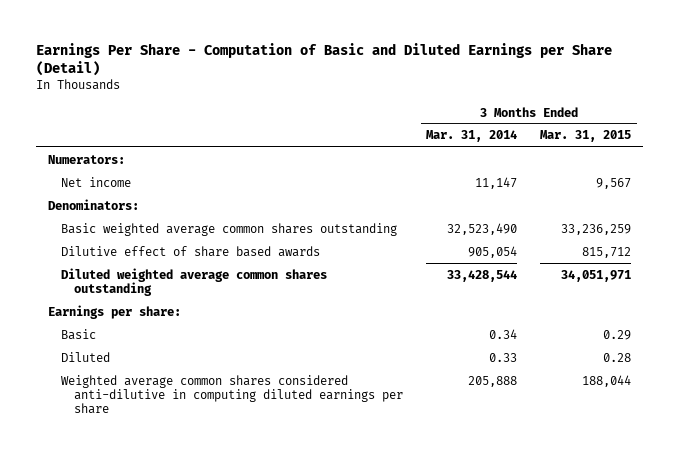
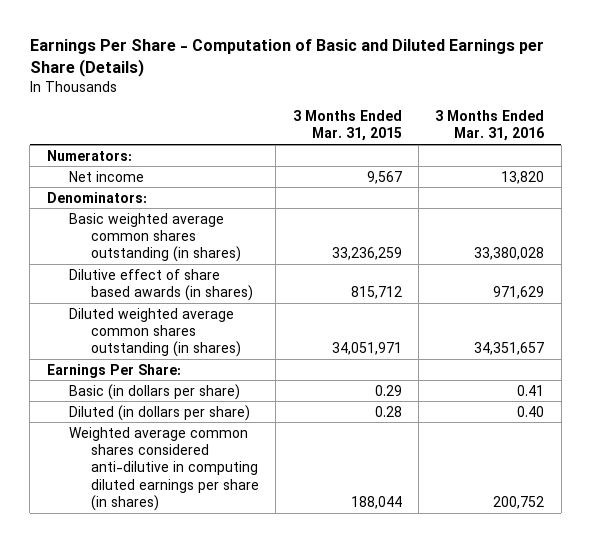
- Earnings Per Share - Computation of Basic and Diluted Earnings per Share (Detail)
+ Earnings Per Share - Computation of Basic and Diluted Earnings per Share (Details)
- | 3 Months Ended Mar. 31, 2014 | 3 Months Ended Mar. 31, 2015
+ | 3 Months Ended Mar. 31, 2015 | 3 Months Ended Mar. 31, 2016
- Basic weighted average common shares outstanding | 32,523,490 | 33,236,259
- Dilutive effect of share based awards | 905,054 | 815,712
- Diluted weighted average common shares outstanding | 33,428,544 | 34,051,971
- Earnings per share:
- Basic | 0.34 | 0.29
- Diluted | 0.33 | 0.28
- Weighted average common shares considered anti-dilutive in computing diluted earnings per share | 205,888 | 188,044
+ Basic weighted average common shares outstanding (in shares) | 33,236,259 | 33,380,028
+ Dilutive effect of share based awards (in shares) | 815,712 | 971,629
+ Diluted weighted average common shares outstanding (in shares) | 34,051,971 | 34,351,657
+ Earnings Per Share:
+ Basic (in dollars per share) | 0.29 | 0.41
+ Diluted (in dollars per share) | 0.28 | 0.40
+ Weighted average common shares considered anti-dilutive in computing diluted earnings per share (in shares) | 188,044 | 200,752

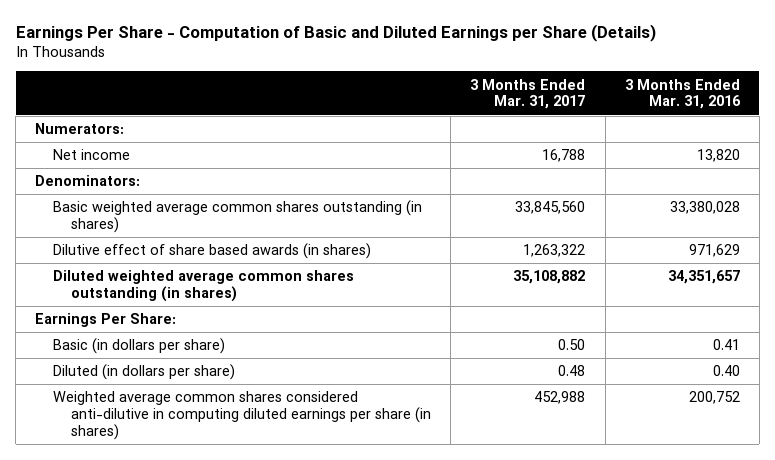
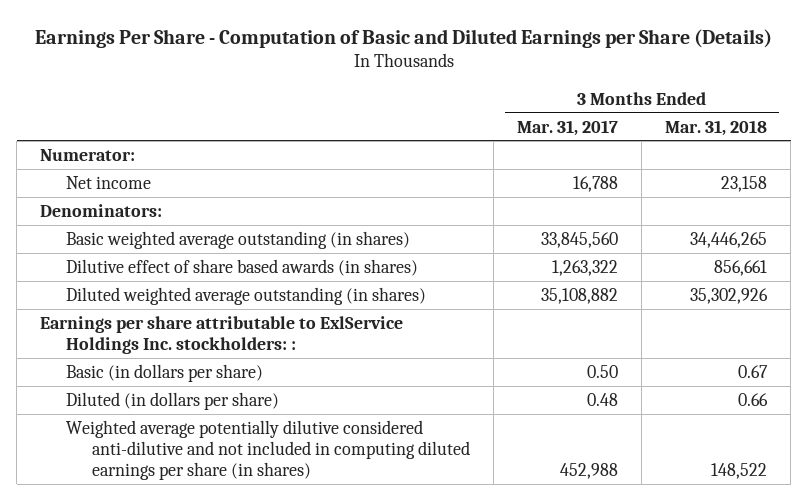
- | 3 Months Ended Mar. 31, 2017 | 3 Months Ended Mar. 31, 2016
+ | 3 Months Ended Mar. 31, 2017 | 3 Months Ended Mar. 31, 2018
- Numerators:
+ Numerator:
- Basic weighted average common shares outstanding (in shares) | 33,845,560 | 33,380,028
+ Basic weighted average outstanding (in shares) | 33,845,560 | 34,446,265
- Diluted weighted average common shares outstanding (in shares) | 35,108,882 | 34,351,657
- Earnings Per Share:
+ Diluted weighted average outstanding (in shares) | 35,108,882 | 35,302,926
+ Earnings per share attributable to ExlService Holdings Inc. stockholders: :
- Weighted average common shares considered anti-dilutive in computing diluted earnings per share (in shares) | 452,988 | 200,752
+ Weighted average potentially dilutive considered anti-dilutive and not included in computing diluted earnings per share (in shares) | 452,988 | 148,522

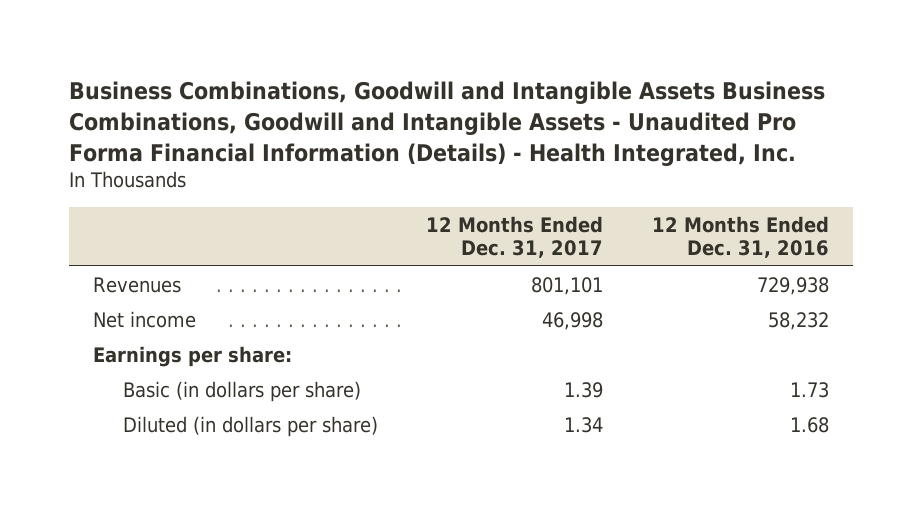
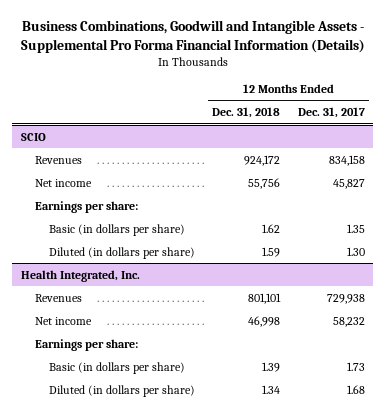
- Business Combinations, Goodwill and Intangible Assets Business Combinations, Goodwill and Intangible Assets - Unaudited Pro Forma Financial Information (Details) - Health Integrated, Inc.
+ Business Combinations, Goodwill and Intangible Assets - Supplemental Pro Forma Financial Information (Details)
- | 12 Months Ended Dec. 31, 2017 | 12 Months Ended Dec. 31, 2016
+ | 12 Months Ended Dec. 31, 2018 | 12 Months Ended Dec. 31, 2017
- Revenues | 801,101 | 729,938
- Net income | 46,998 | 58,232
+ SCIO
+ Revenues | 924,172 | 834,158
+ Net income | 55,756 | 45,827
- Basic (in dollars per share) | 1.39 | 1.73
- Diluted (in dollars per share) | 1.34 | 1.68
+ Basic (in dollars per share) | 1.62 | 1.35
+ Diluted (in dollars per share) | 1.59 | 1.30
+ Health Integrated, Inc.
+ Revenues | 801,101 | 729,938
+ Net income | 46,998 | 58,232
+ Earnings per share:
+ Basic (in dollars per share) | 1.39 | 1.73
+ Diluted (in dollars per share) | 1.34 | 1.68

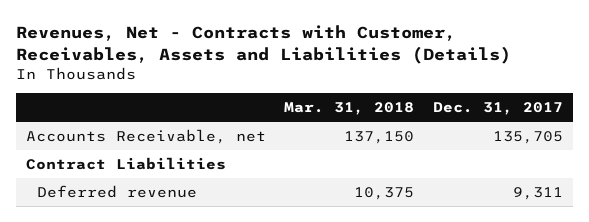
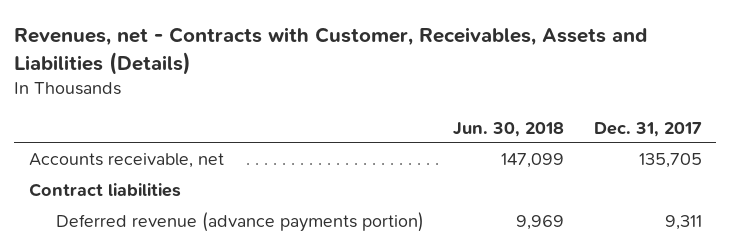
- Revenues, Net - Contracts with Customer, Receivables, Assets and Liabilities (Details)
+ Revenues, net - Contracts with Customer, Receivables, Assets and Liabilities (Details)
- | Mar. 31, 2018 | Dec. 31, 2017
+ | Jun. 30, 2018 | Dec. 31, 2017
- Accounts Receivable, net | 137,150 | 135,705
- Contract Liabilities
- Deferred revenue | 10,375 | 9,311
+ Accounts receivable, net | 147,099 | 135,705
+ Contract liabilities
+ Deferred revenue (advance payments portion) | 9,969 | 9,311

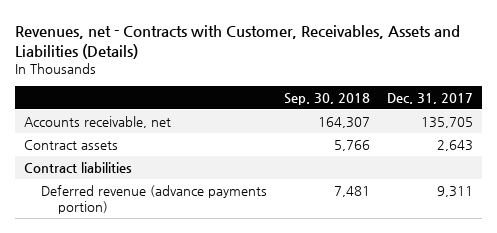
- | Jun. 30, 2018 | Dec. 31, 2017
+ | Sep. 30, 2018 | Dec. 31, 2017
+ Contract assets | 5,766 | 2,643

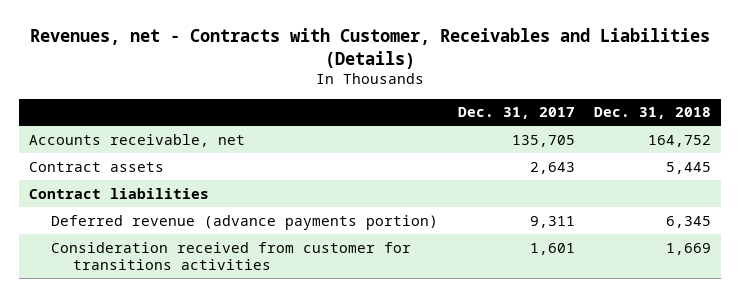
- Revenues, net - Contracts with Customer, Receivables, Assets and Liabilities (Details)
+ Revenues, net - Contracts with Customer, Receivables and Liabilities (Details)
- | Sep. 30, 2018 | Dec. 31, 2017
+ | Dec. 31, 2017 | Dec. 31, 2018
+ Consideration received from customer for transitions activities | 1,601 | 1,669

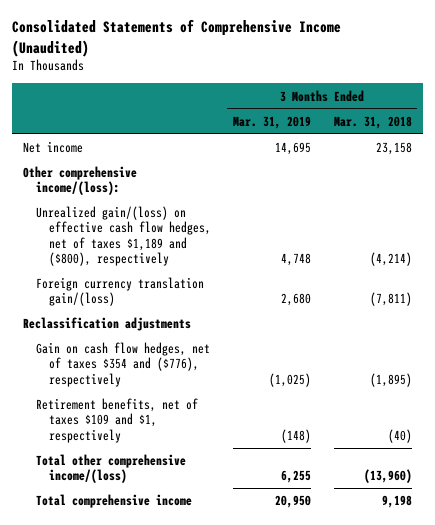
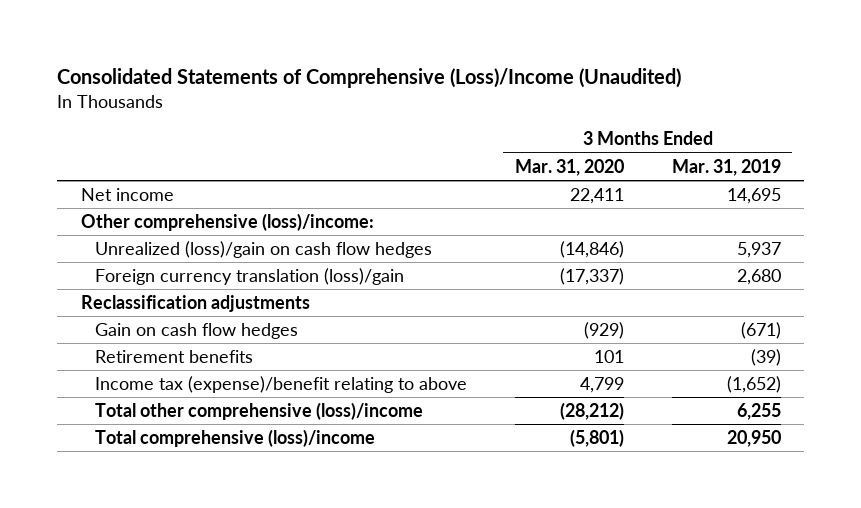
- Consolidated Statements of Comprehensive Income (Unaudited)
+ Consolidated Statements of Comprehensive (Loss)/Income (Unaudited)
- | 3 Months Ended Mar. 31, 2019 | 3 Months Ended Mar. 31, 2018
+ | 3 Months Ended Mar. 31, 2020 | 3 Months Ended Mar. 31, 2019
- Other comprehensive income/(loss):
- Unrealized gain/(loss) on effective cash flow hedges, net of taxes $1,189 and ($800), respectively | 4,748 | (4,214)
- Foreign currency translation gain/(loss) | 2,680 | (7,811)
+ Other comprehensive (loss)/income:
+ Unrealized (loss)/gain on cash flow hedges | (14,846) | 5,937
+ Foreign currency translation (loss)/gain | (17,337) | 2,680
- Gain on cash flow hedges, net of taxes $354 and ($776), respectively | (1,025) | (1,895)
- Retirement benefits, net of taxes $109 and $1, respectively | (148) | (40)
- Total other comprehensive income/(loss) | 6,255 | (13,960)
- Total comprehensive income | 20,950 | 9,198
+ Gain on cash flow hedges | (929) | (671)
+ Retirement benefits | 101 | (39)
+ Income tax (expense)/benefit relating to above | 4,799 | (1,652)
+ Total other comprehensive (loss)/income | (28,212) | 6,255
+ Total comprehensive (loss)/income | (5,801) | 20,950

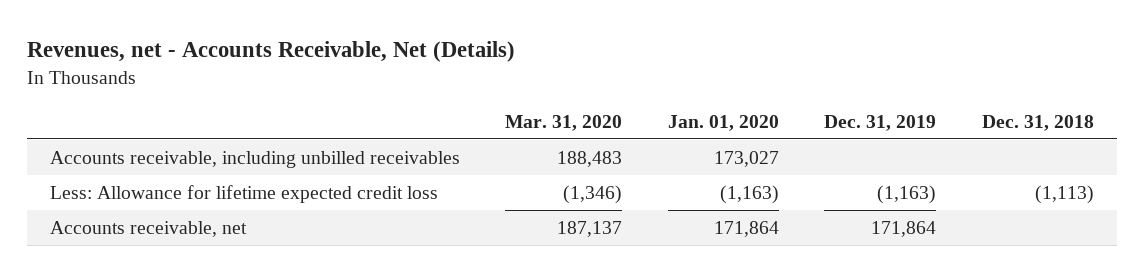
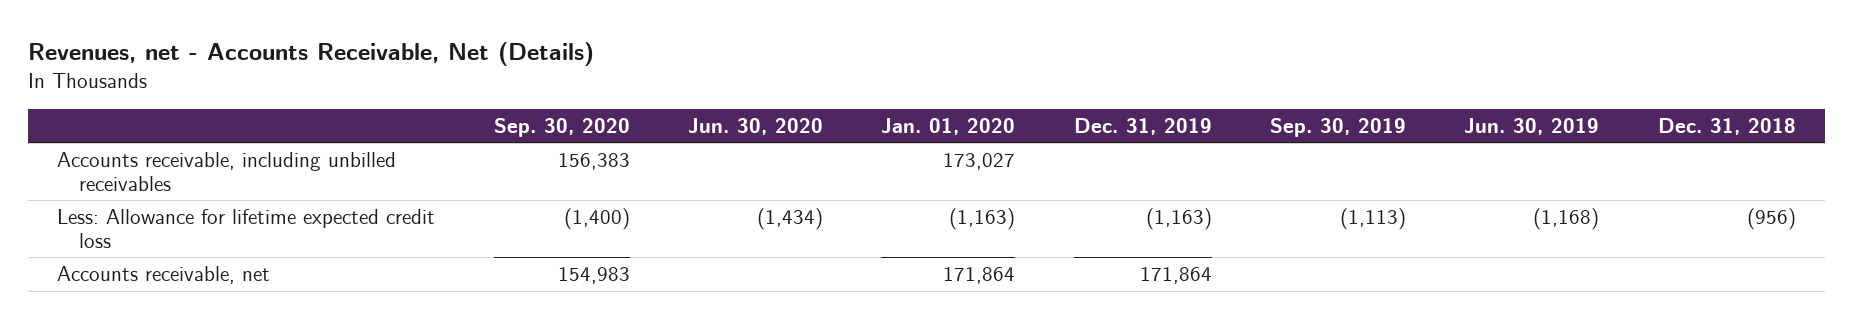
- | Mar. 31, 2020 | Jan. 01, 2020 | Dec. 31, 2019 | Dec. 31, 2018
+ | Sep. 30, 2020 | Jun. 30, 2020 | Jan. 01, 2020 | Dec. 31, 2019 | Sep. 30, 2019 | Jun. 30, 2019 | Dec. 31, 2018
- Less: Allowance for lifetime expected credit loss | (1,346) | (1,163) | (1,163) | (1,113)
+ Less: Allowance for lifetime expected credit loss | (1,400) | (1,434) | (1,163) | (1,163) | (1,113) | (1,168) | (956)

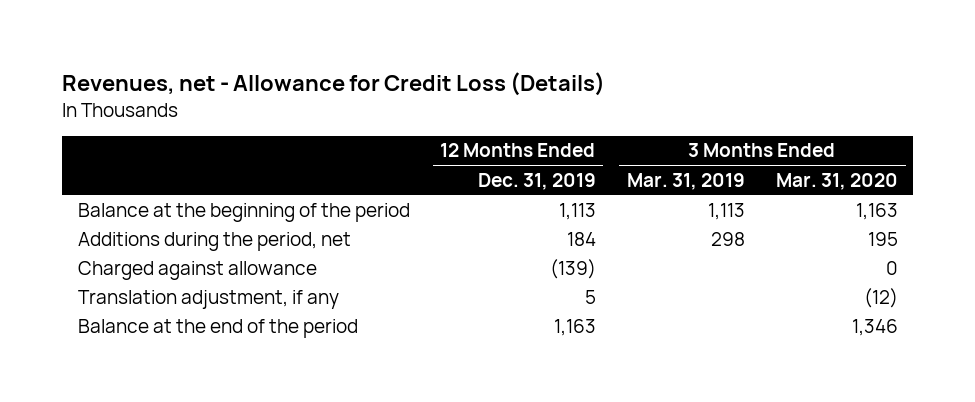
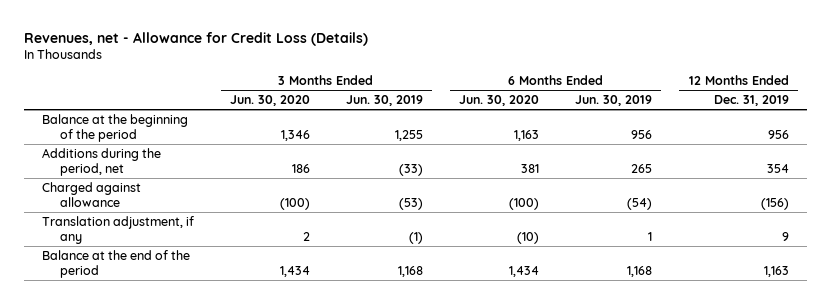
- | 12 Months Ended Dec. 31, 2019 | 3 Months Ended Mar. 31, 2019 | 3 Months Ended Mar. 31, 2020
+ | 3 Months Ended Jun. 30, 2020 | 3 Months Ended Jun. 30, 2019 | 6 Months Ended Jun. 30, 2020 | 6 Months Ended Jun. 30, 2019 | 12 Months Ended Dec. 31, 2019
- Balance at the beginning of the period | 1,113 | 1,113 | 1,163
- Additions during the period, net | 184 | 298 | 195
- Charged against allowance | (139) | | 0
- Translation adjustment, if any | 5 | | (12)
+ Balance at the beginning of the period | 1,346 | 1,255 | 1,163 | 956 | 956
+ Additions during the period, net | 186 | (33) | 381 | 265 | 354
+ Charged against allowance | (100) | (53) | (100) | (54) | (156)
+ Translation adjustment, if any | 2 | (1) | (10) | 1 | 9

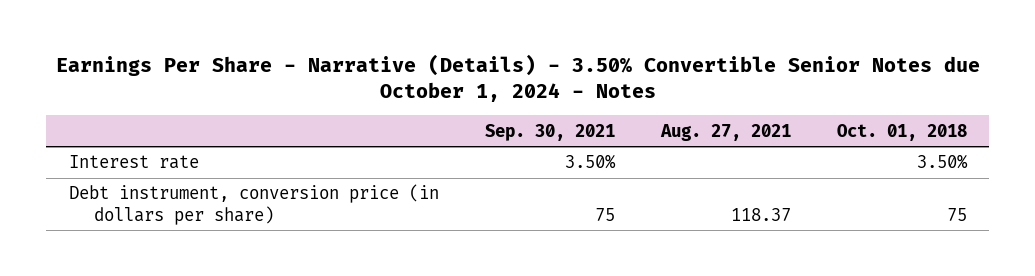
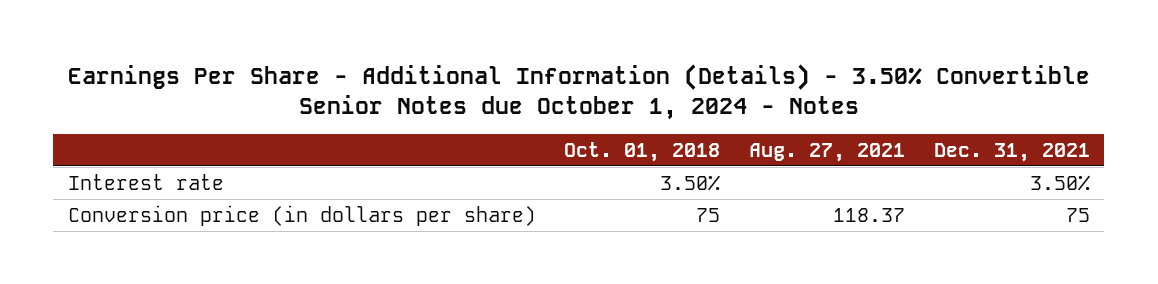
- Earnings Per Share - Narrative (Details) - 3.50% Convertible Senior Notes due October 1, 2024 - Notes
+ Earnings Per Share - Additional Information (Details) - 3.50% Convertible Senior Notes due October 1, 2024 - Notes
- | Sep. 30, 2021 | Aug. 27, 2021 | Oct. 01, 2018
+ | Oct. 01, 2018 | Aug. 27, 2021 | Dec. 31, 2021
- Debt instrument, conversion price (in dollars per share) | 75 | 118.37 | 75
+ Conversion price (in dollars per share) | 75 | 118.37 | 75

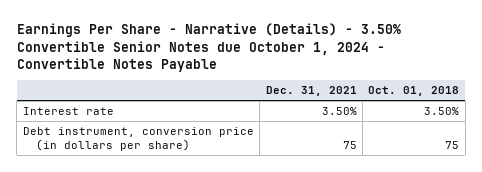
- Earnings Per Share - Additional Information (Details) - 3.50% Convertible Senior Notes due October 1, 2024 - Notes
+ Earnings Per Share - Narrative (Details) - 3.50% Convertible Senior Notes due October 1, 2024 - Convertible Notes Payable
- | Oct. 01, 2018 | Aug. 27, 2021 | Dec. 31, 2021
+ | Dec. 31, 2021 | Oct. 01, 2018
- Conversion price (in dollars per share) | 75 | 118.37 | 75
+ Debt instrument, conversion price (in dollars per share) | 75 | 75

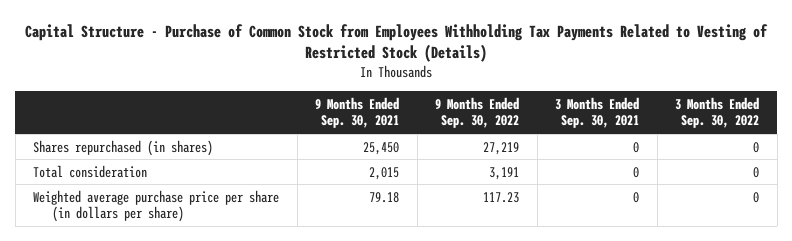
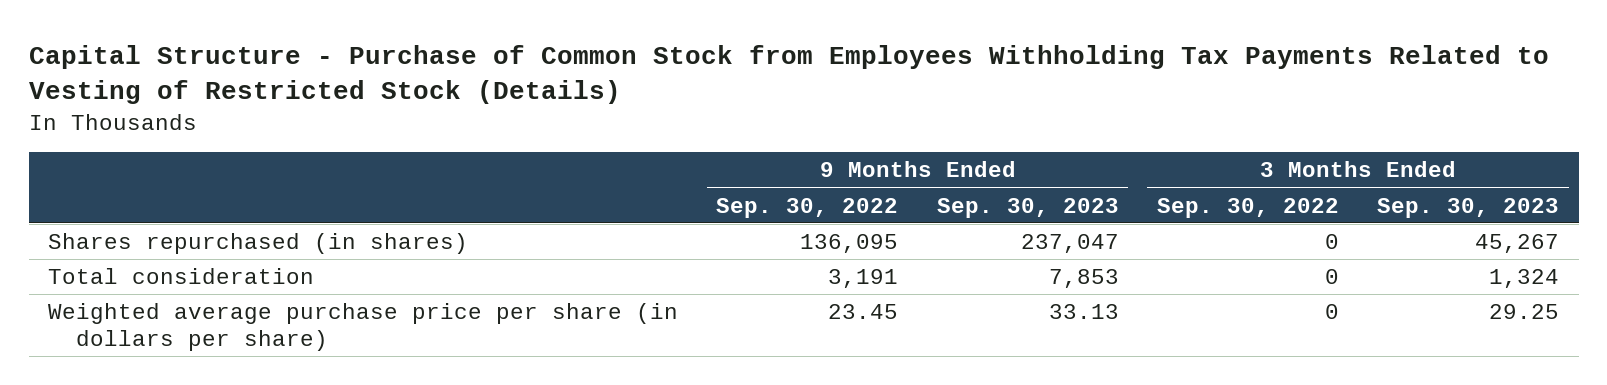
- | 9 Months Ended Sep. 30, 2021 | 9 Months Ended Sep. 30, 2022 | 3 Months Ended Sep. 30, 2021 | 3 Months Ended Sep. 30, 2022
+ | 9 Months Ended Sep. 30, 2022 | 9 Months Ended Sep. 30, 2023 | 3 Months Ended Sep. 30, 2022 | 3 Months Ended Sep. 30, 2023
- Shares repurchased (in shares) | 25,450 | 27,219 | 0 | 0
+ Shares repurchased (in shares) | 136,095 | 237,047 | 0 | 45,267
- Weighted average purchase price per share (in dollars per share) | 79.18 | 117.23 | 0 | 0
+ Weighted average purchase price per share (in dollars per share) | 23.45 | 33.13 | 0 | 29.25

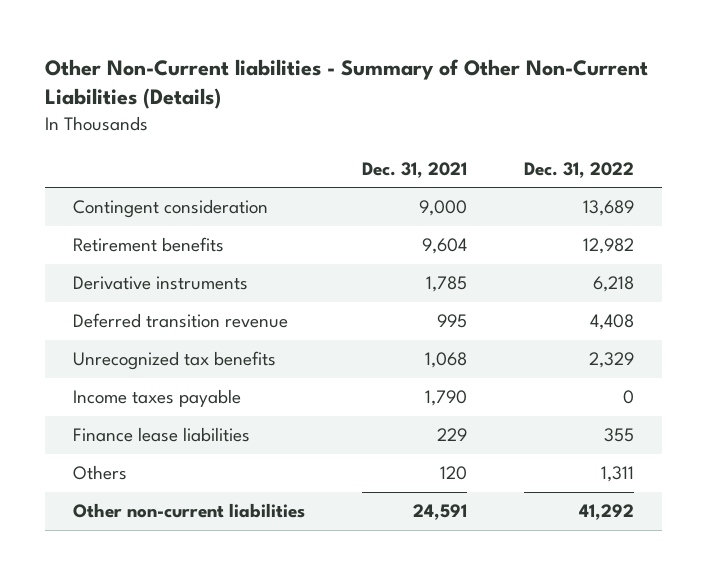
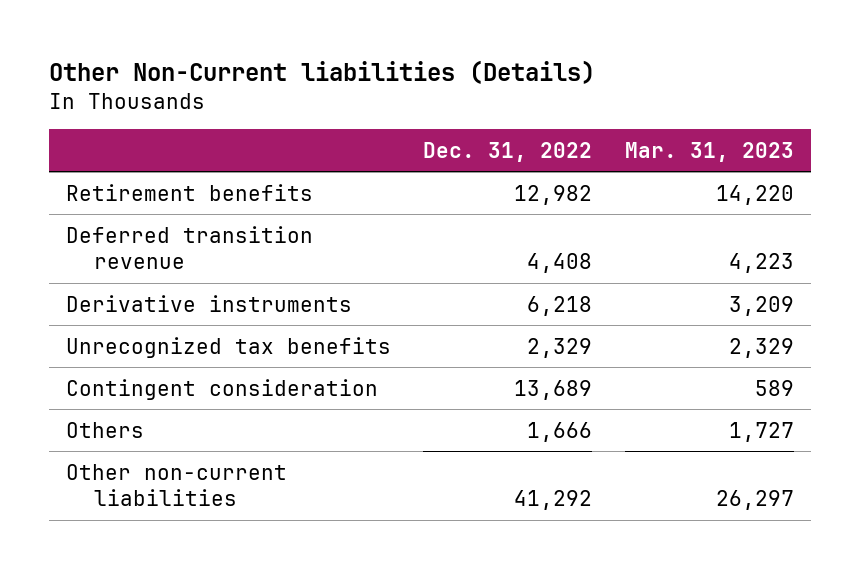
- Other Non-Current liabilities - Summary of Other Non-Current Liabilities (Details)
+ Other Non-Current liabilities (Details)
- | Dec. 31, 2021 | Dec. 31, 2022
+ | Dec. 31, 2022 | Mar. 31, 2023
moved down: Derivative instruments | 6,218 | 3,209
- Income taxes payable | 1,790 | 0
- Finance lease liabilities | 229 | 355
- Others | 120 | 1,311
moved down: Contingent consideration | 13,689 | 589
+ Others | 1,666 | 1,727

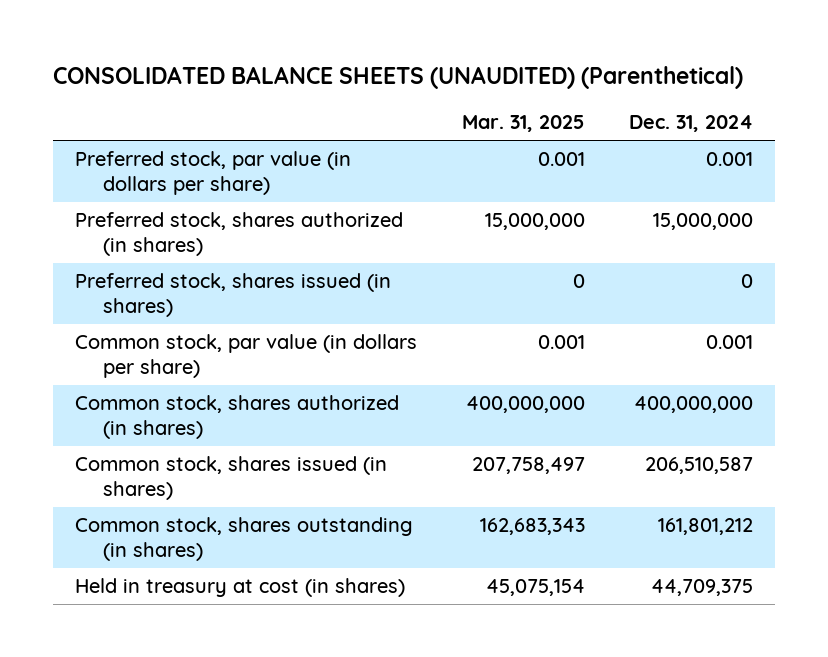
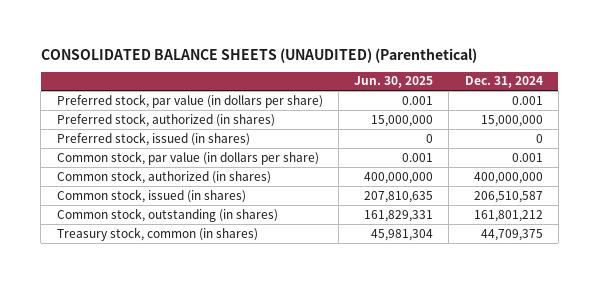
- | Mar. 31, 2025 | Dec. 31, 2024
+ | Jun. 30, 2025 | Dec. 31, 2024
- Preferred stock, shares authorized (in shares) | 15,000,000 | 15,000,000
- Preferred stock, shares issued (in shares) | 0 | 0
+ Preferred stock, authorized (in shares) | 15,000,000 | 15,000,000
+ Preferred stock, issued (in shares) | 0 | 0
- Common stock, shares authorized (in shares) | 400,000,000 | 400,000,000
- Common stock, shares issued (in shares) | 207,758,497 | 206,510,587
- Common stock, shares outstanding (in shares) | 162,683,343 | 161,801,212
- Held in treasury at cost (in shares) | 45,075,154 | 44,709,375
+ Common stock, authorized (in shares) | 400,000,000 | 400,000,000
+ Common stock, issued (in shares) | 207,810,635 | 206,510,587
+ Common stock, outstanding (in shares) | 161,829,331 | 161,801,212
+ Treasury stock, common (in shares) | 45,981,304 | 44,709,375

